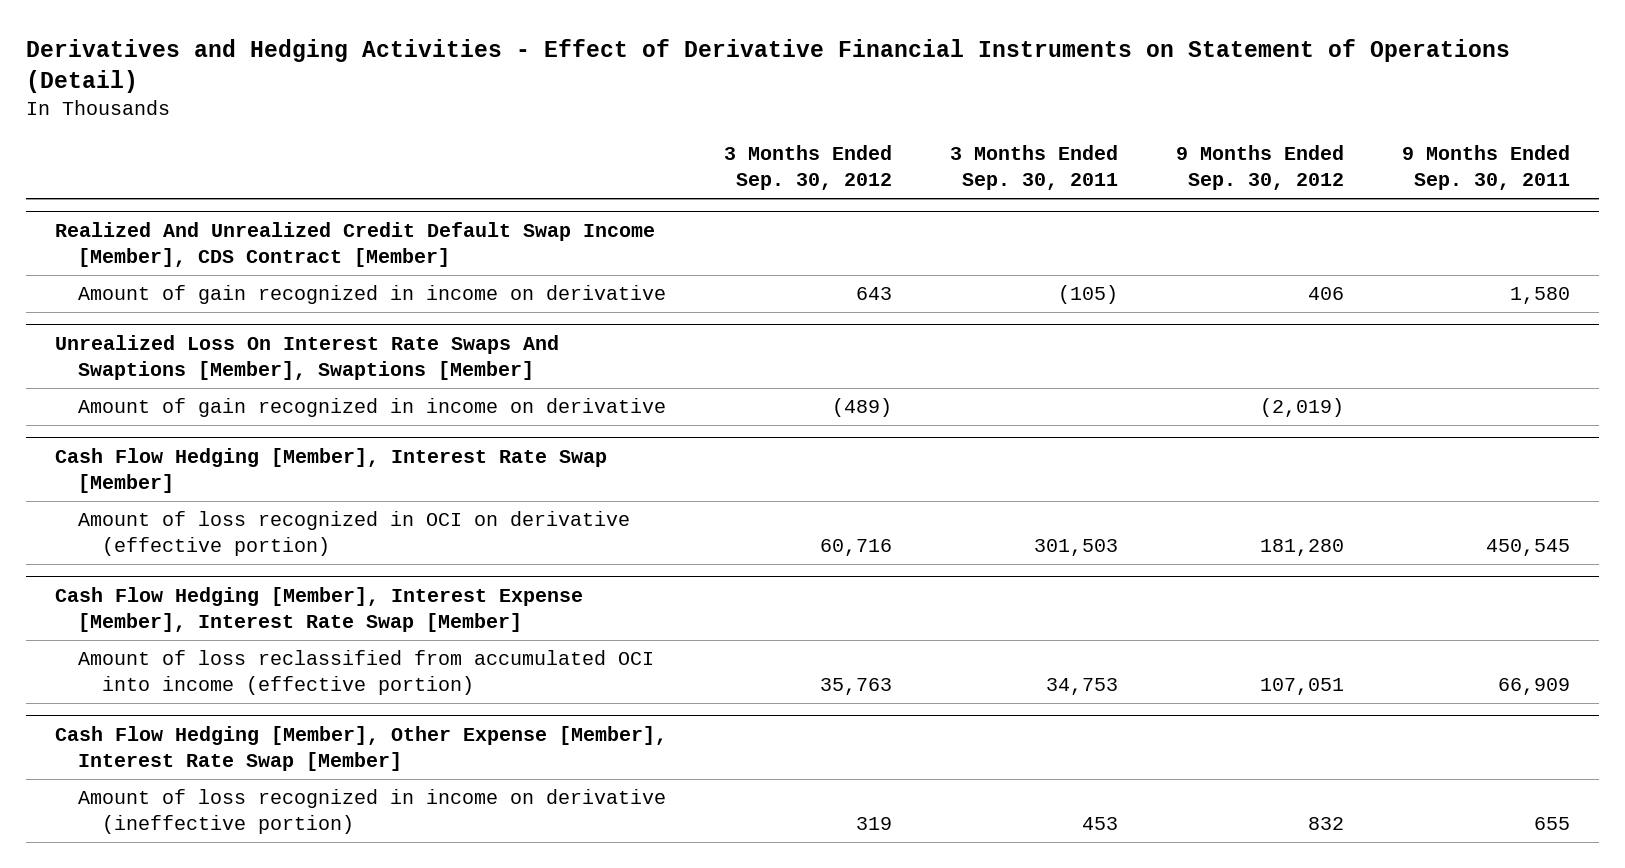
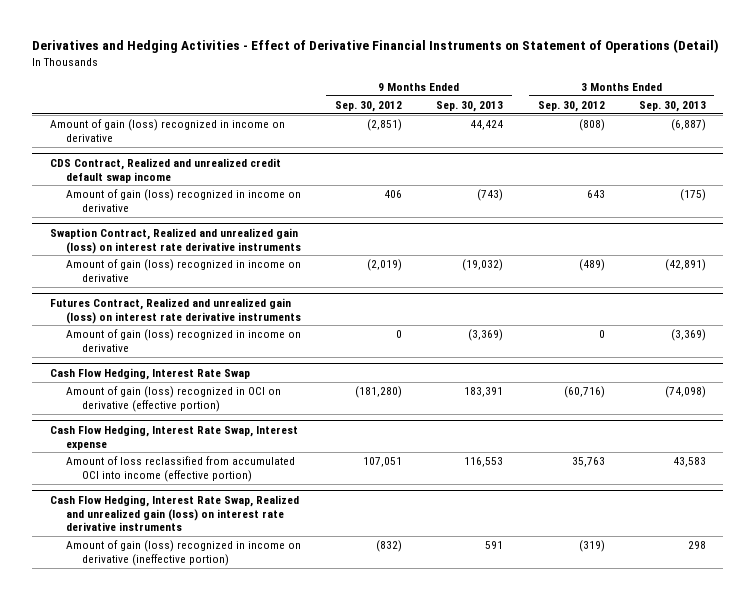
- | 3 Months Ended Sep. 30, 2012 | 3 Months Ended Sep. 30, 2011 | 9 Months Ended Sep. 30, 2012 | 9 Months Ended Sep. 30, 2011
+ | 9 Months Ended Sep. 30, 2012 | 9 Months Ended Sep. 30, 2013 | 3 Months Ended Sep. 30, 2012 | 3 Months Ended Sep. 30, 2013
- Realized And Unrealized Credit Default Swap Income [Member], CDS Contract [Member]
- Amount of gain recognized in income on derivative | 643 | (105) | 406 | 1,580
- Unrealized Loss On Interest Rate Swaps And Swaptions [Member], Swaptions [Member]
- Amount of gain recognized in income on derivative | (489) | | (2,019) |
- Cash Flow Hedging [Member], Interest Rate Swap [Member]
- Amount of loss recognized in OCI on derivative (effective portion) | 60,716 | 301,503 | 181,280 | 450,545
- Cash Flow Hedging [Member], Interest Expense [Member], Interest Rate Swap [Member]
+ Amount of gain (loss) recognized in income on derivative | (2,851) | 44,424 | (808) | (6,887)
+ CDS Contract, Realized and unrealized credit default swap income
+ Amount of gain (loss) recognized in income on derivative | 406 | (743) | 643 | (175)
+ Swaption Contract, Realized and unrealized gain (loss) on interest rate derivative instruments
+ Amount of gain (loss) recognized in income on derivative | (2,019) | (19,032) | (489) | (42,891)
+ Futures Contract, Realized and unrealized gain (loss) on interest rate derivative instruments
+ Amount of gain (loss) recognized in income on derivative | 0 | (3,369) | 0 | (3,369)
+ Cash Flow Hedging, Interest Rate Swap
+ Amount of gain (loss) recognized in OCI on derivative (effective portion) | (181,280) | 183,391 | (60,716) | (74,098)
+ Cash Flow Hedging, Interest Rate Swap, Interest expense
- Cash Flow Hedging [Member], Other Expense [Member], Interest Rate Swap [Member]
- Amount of loss recognized in income on derivative (ineffective portion) | 319 | 453 | 832 | 655
+ Cash Flow Hedging, Interest Rate Swap, Realized and unrealized gain (loss) on interest rate derivative instruments
+ Amount of gain (loss) recognized in income on derivative (ineffective portion) | (832) | 591 | (319) | 298

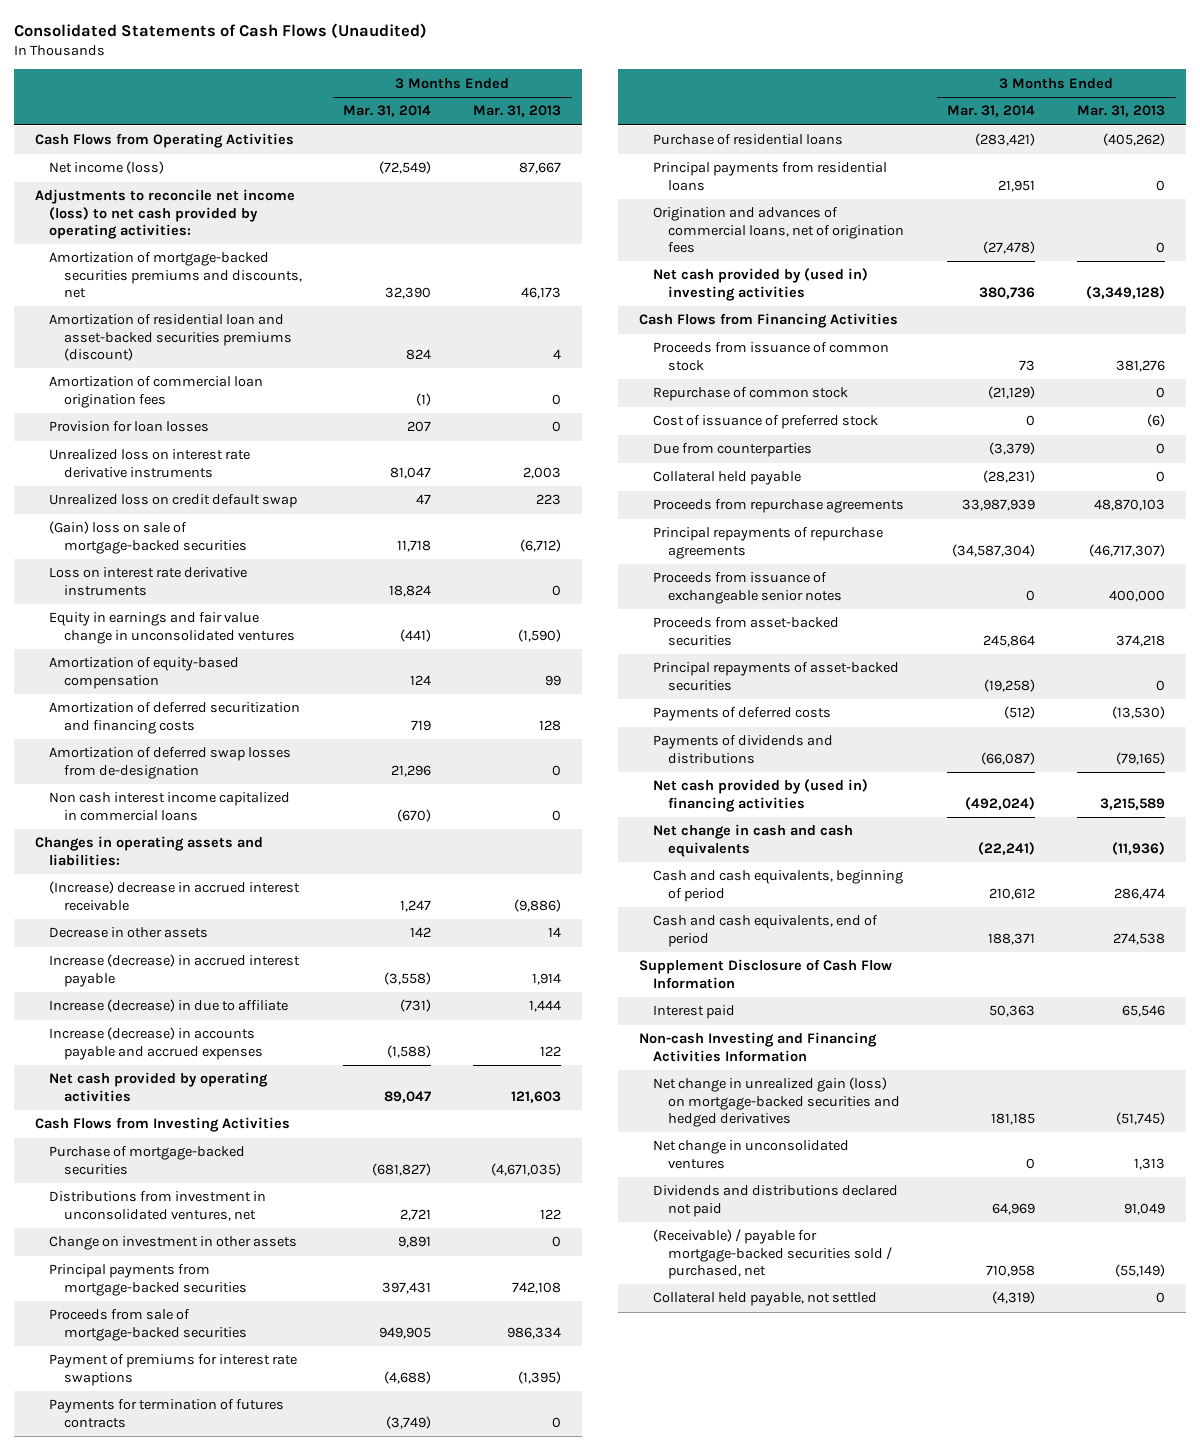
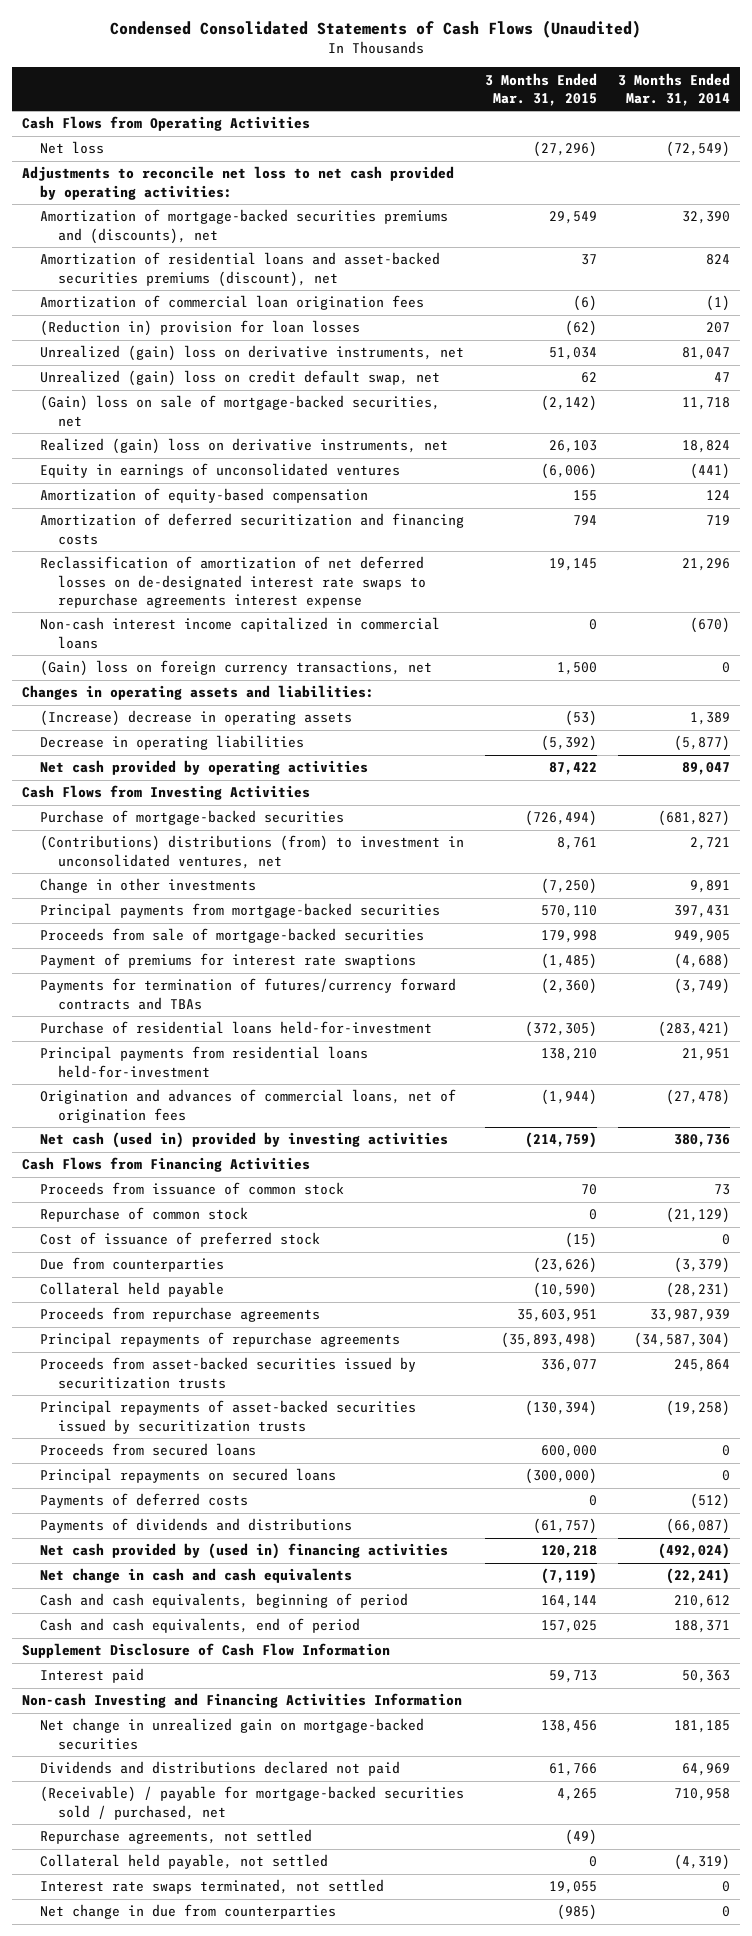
- Consolidated Statements of Cash Flows (Unaudited)
+ Condensed Consolidated Statements of Cash Flows (Unaudited)
- | 3 Months Ended Mar. 31, 2014 | 3 Months Ended Mar. 31, 2013
+ | 3 Months Ended Mar. 31, 2015 | 3 Months Ended Mar. 31, 2014
- Net income (loss) | (72,549) | 87,667
- Adjustments to reconcile net income (loss) to net cash provided by operating activities:
- Amortization of mortgage-backed securities premiums and discounts, net | 32,390 | 46,173
- Amortization of residential loan and asset-backed securities premiums (discount) | 824 | 4
+ Net loss | (27,296) | (72,549)
+ Adjustments to reconcile net loss to net cash provided by operating activities:
+ Amortization of mortgage-backed securities premiums and (discounts), net | 29,549 | 32,390
+ Amortization of residential loans and asset-backed securities premiums (discount), net | 37 | 824
- Provision for loan losses | 207 | 0
- Unrealized loss on interest rate derivative instruments | 81,047 | 2,003
- Unrealized loss on credit default swap | 47 | 223
- (Gain) loss on sale of mortgage-backed securities | 11,718 | (6,712)
- Loss on interest rate derivative instruments | 18,824 | 0
- Equity in earnings and fair value change in unconsolidated ventures | (441) | (1,590)
+ (Reduction in) provision for loan losses | (62) | 207
+ Unrealized (gain) loss on derivative instruments, net | 51,034 | 81,047
+ Unrealized (gain) loss on credit default swap, net | 62 | 47
+ (Gain) loss on sale of mortgage-backed securities, net | (2,142) | 11,718
+ Realized (gain) loss on derivative instruments, net | 26,103 | 18,824
+ Equity in earnings of unconsolidated ventures | (6,006) | (441)
- Amortization of deferred swap losses from de-designation | 21,296 | 0
- Non cash interest income capitalized in commercial loans | (670) | 0
+ Reclassification of amortization of net deferred losses on de-designated interest rate swaps to repurchase agreements interest expense | 19,145 | 21,296
+ Non-cash interest income capitalized in commercial loans | 0 | (670)
+ (Gain) loss on foreign currency transactions, net | 1,500 | 0
- (Increase) decrease in accrued interest receivable | 1,247 | (9,886)
- Decrease in other assets | 142 | 14
- Increase (decrease) in accrued interest payable | (3,558) | 1,914
- Increase (decrease) in due to affiliate | (731) | 1,444
- Increase (decrease) in accounts payable and accrued expenses | (1,588) | 122
+ (Increase) decrease in operating assets | (53) | 1,389
+ Decrease in operating liabilities | (5,392) | (5,877)
- Distributions from investment in unconsolidated ventures, net | 2,721 | 122
- Change on investment in other assets | 9,891 | 0
+ (Contributions) distributions (from) to investment in unconsolidated ventures, net | 8,761 | 2,721
+ Change in other investments | (7,250) | 9,891
- Payments for termination of futures contracts | (3,749) | 0
- Purchase of residential loans | (283,421) | (405,262)
- Principal payments from residential loans | 21,951 | 0
+ Payments for termination of futures/currency forward contracts and TBAs | (2,360) | (3,749)
+ Purchase of residential loans held-for-investment | (372,305) | (283,421)
+ Principal payments from residential loans held-for-investment | 138,210 | 21,951
- Net cash provided by (used in) investing activities | 380,736 | (3,349,128)
+ Net cash (used in) provided by investing activities | (214,759) | 380,736
- Proceeds from issuance of exchangeable senior notes | 0 | 400,000
- Proceeds from asset-backed securities | 245,864 | 374,218
- Principal repayments of asset-backed securities | (19,258) | 0
+ Proceeds from asset-backed securities issued by securitization trusts | 336,077 | 245,864
+ Principal repayments of asset-backed securities issued by securitization trusts | (130,394) | (19,258)
+ Proceeds from secured loans | 600,000 | 0
+ Principal repayments on secured loans | (300,000) | 0
- Net change in unrealized gain (loss) on mortgage-backed securities and hedged derivatives | 181,185 | (51,745)
- Net change in unconsolidated ventures | 0 | 1,313
+ Net change in unrealized gain on mortgage-backed securities | 138,456 | 181,185
+ Repurchase agreements, not settled | (49) |
+ Interest rate swaps terminated, not settled | 19,055 | 0
+ Net change in due from counterparties | (985) | 0

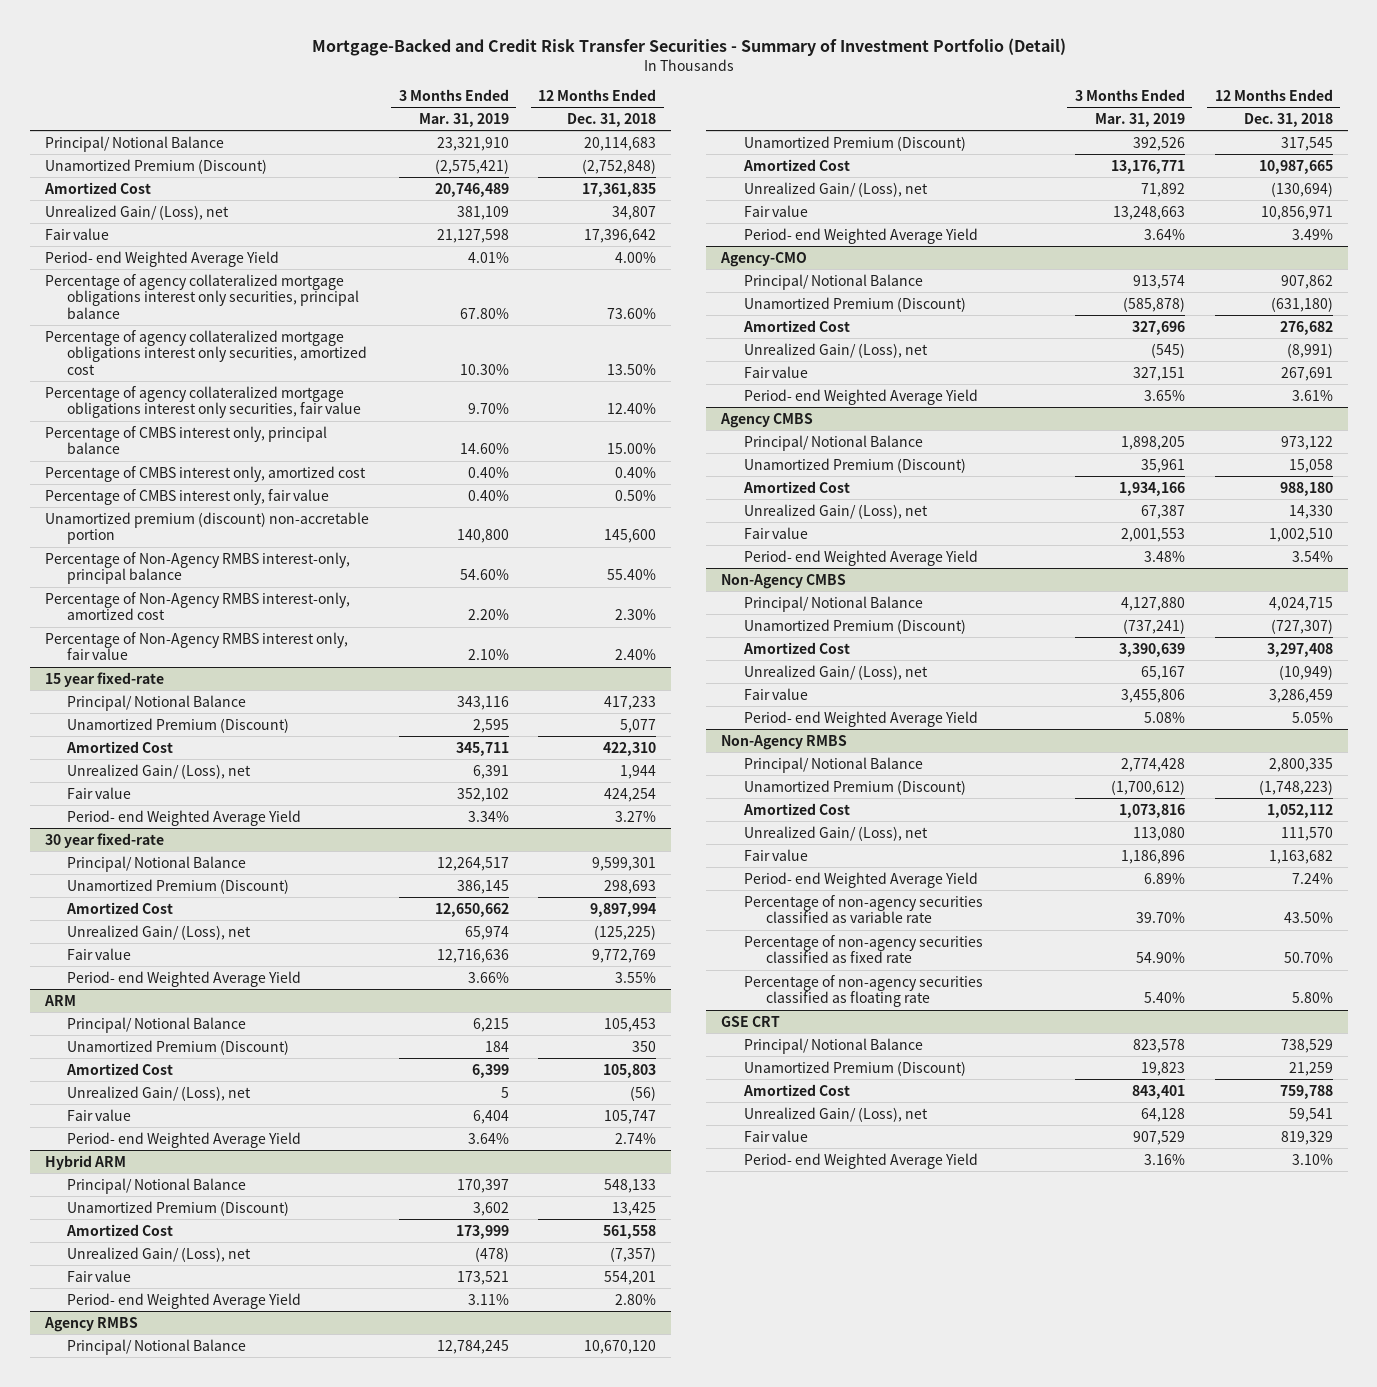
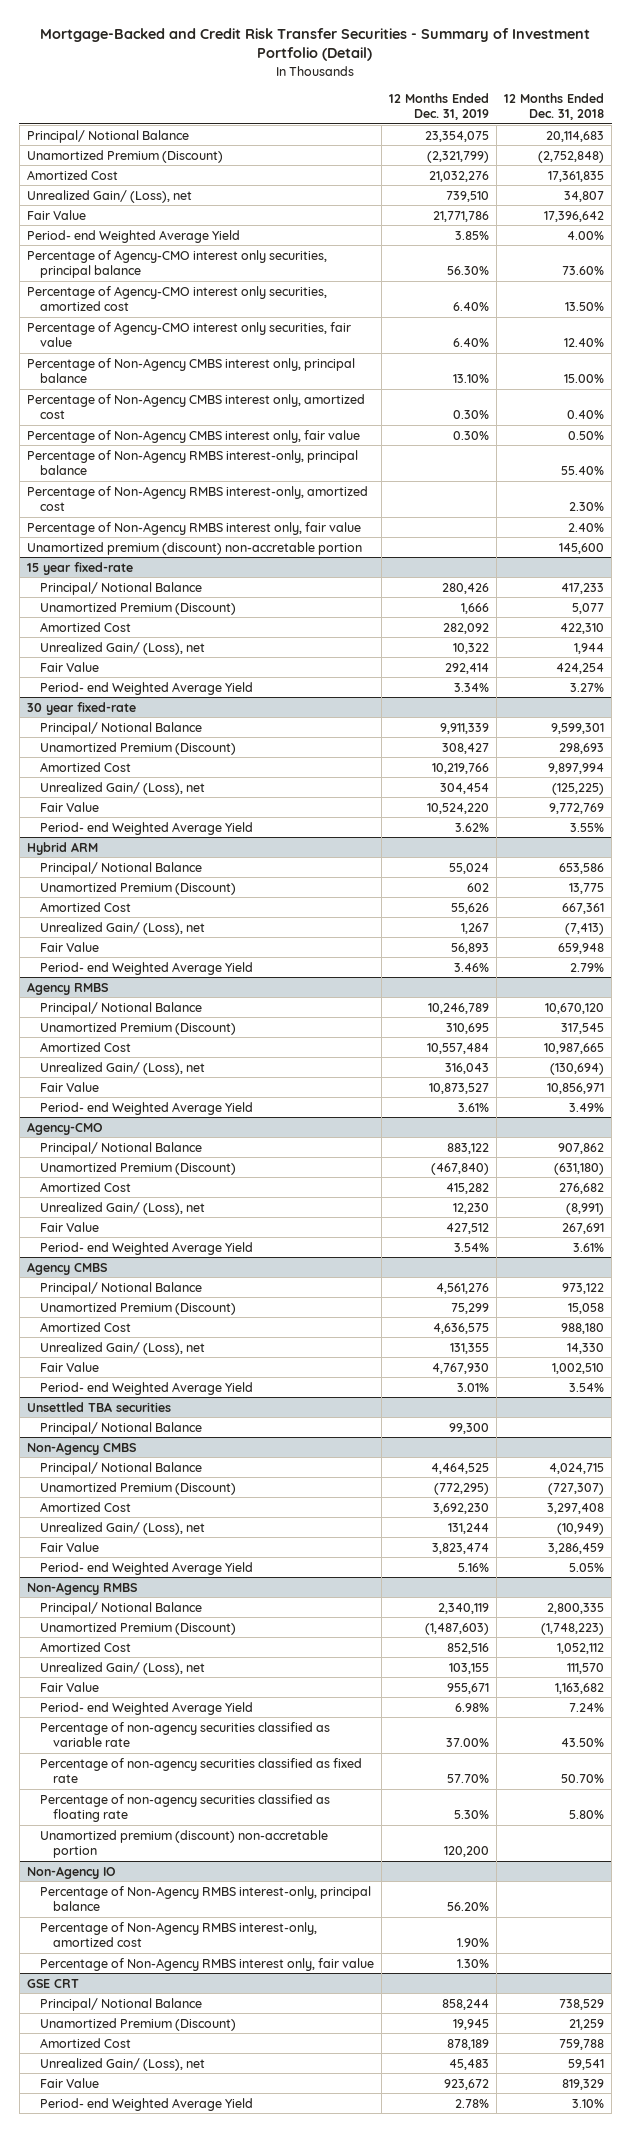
- | 3 Months Ended Mar. 31, 2019 | 12 Months Ended Dec. 31, 2018
+ | 12 Months Ended Dec. 31, 2019 | 12 Months Ended Dec. 31, 2018
- Fair value | 21,127,598 | 17,396,642
+ Fair Value | 21,771,786 | 17,396,642
- Percentage of agency collateralized mortgage obligations interest only securities, principal balance | 67.80% | 73.60%
- Percentage of agency collateralized mortgage obligations interest only securities, amortized cost | 10.30% | 13.50%
- Percentage of agency collateralized mortgage obligations interest only securities, fair value | 9.70% | 12.40%
- Percentage of CMBS interest only, principal balance | 14.60% | 15.00%
- Percentage of CMBS interest only, amortized cost | 0.40% | 0.40%
- Percentage of CMBS interest only, fair value | 0.40% | 0.50%
+ Percentage of Agency-CMO interest only securities, principal balance | 56.30% | 73.60%
+ Percentage of Agency-CMO interest only securities, amortized cost | 6.40% | 13.50%
+ Percentage of Agency-CMO interest only securities, fair value | 6.40% | 12.40%
+ Percentage of Non-Agency CMBS interest only, principal balance | 13.10% | 15.00%
+ Percentage of Non-Agency CMBS interest only, amortized cost | 0.30% | 0.40%
+ Percentage of Non-Agency CMBS interest only, fair value | 0.30% | 0.50%
moved down: Unamortized premium (discount) non-accretable portion | | 145,600
@ 15 year fixed-rate
- Fair value | 352,102 | 424,254
+ Fair Value | 292,414 | 424,254
@ 30 year fixed-rate
- Fair value | 12,716,636 | 9,772,769
+ Fair Value | 10,524,220 | 9,772,769
- ARM
- Principal/ Notional Balance | 6,215 | 105,453
- Unamortized Premium (Discount) | 184 | 350
- Amortized Cost | 6,399 | 105,803
- Unrealized Gain/ (Loss), net | 5 | (56)
- Fair value | 6,404 | 105,747
- Period- end Weighted Average Yield | 3.64% | 2.74%
@ Hybrid ARM
- Principal/ Notional Balance | 170,397 | 548,133
- Unamortized Premium (Discount) | 3,602 | 13,425
- Amortized Cost | 173,999 | 561,558
- Unrealized Gain/ (Loss), net | (478) | (7,357)
- Fair value | 173,521 | 554,201
- Period- end Weighted Average Yield | 3.11% | 2.80%
+ Principal/ Notional Balance | 55,024 | 653,586
+ Unamortized Premium (Discount) | 602 | 13,775
+ Amortized Cost | 55,626 | 667,361
+ Unrealized Gain/ (Loss), net | 1,267 | (7,413)
+ Fair Value | 56,893 | 659,948
+ Period- end Weighted Average Yield | 3.46% | 2.79%
@ Agency RMBS
- Fair value | 13,248,663 | 10,856,971
+ Fair Value | 10,873,527 | 10,856,971
@ Agency-CMO
- Fair value | 327,151 | 267,691
+ Fair Value | 427,512 | 267,691
@ Agency CMBS
- Fair value | 2,001,553 | 1,002,510
+ Fair Value | 4,767,930 | 1,002,510
+ Unsettled TBA securities
+ Principal/ Notional Balance | 99,300 |
@ Non-Agency CMBS
- Fair value | 3,455,806 | 3,286,459
+ Fair Value | 3,823,474 | 3,286,459
@ Non-Agency RMBS
- Fair value | 1,186,896 | 1,163,682
+ Fair Value | 955,671 | 1,163,682
+ Unamortized premium (discount) non-accretable portion | 120,200 |
+ Non-Agency IO
+ Percentage of Non-Agency RMBS interest-only, principal balance | 56.20% |
+ Percentage of Non-Agency RMBS interest-only, amortized cost | 1.90% |
+ Percentage of Non-Agency RMBS interest only, fair value | 1.30% |
@ GSE CRT
- Fair value | 907,529 | 819,329
+ Fair Value | 923,672 | 819,329

